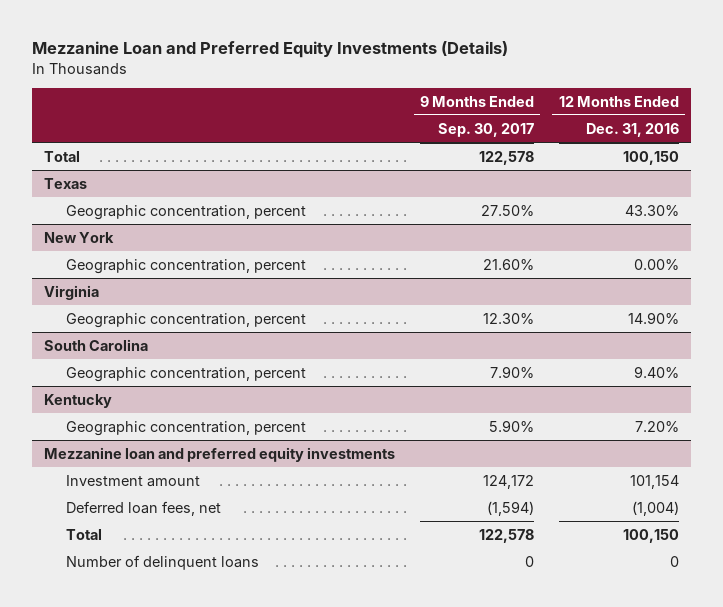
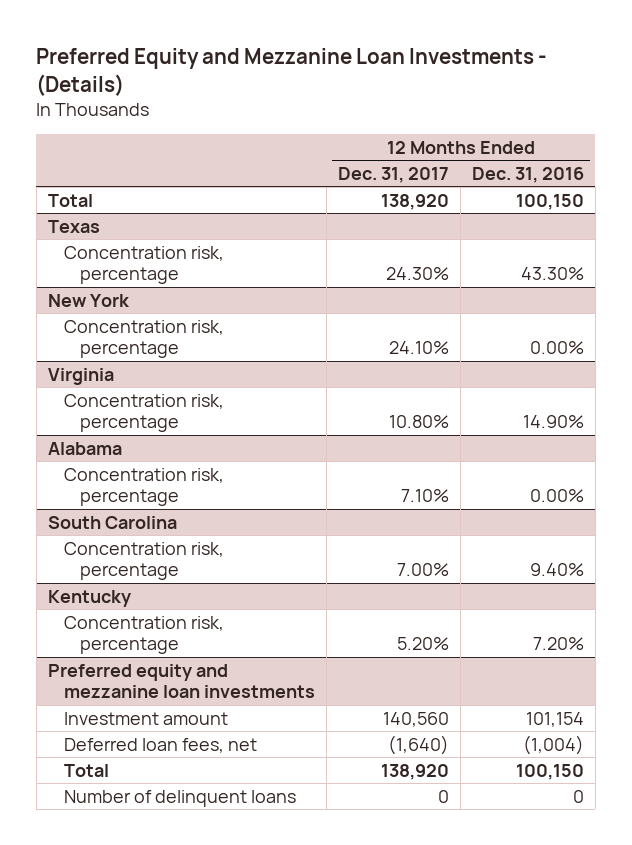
- Mezzanine Loan and Preferred Equity Investments (Details)
+ Preferred Equity and Mezzanine Loan Investments - (Details)
- | 9 Months Ended Sep. 30, 2017 | 12 Months Ended Dec. 31, 2016
+ | 12 Months Ended Dec. 31, 2017 | 12 Months Ended Dec. 31, 2016
@ Texas
- Geographic concentration, percent | 27.50% | 43.30%
+ Concentration risk, percentage | 24.30% | 43.30%
@ New York
- Geographic concentration, percent | 21.60% | 0.00%
+ Concentration risk, percentage | 24.10% | 0.00%
@ Virginia
- Geographic concentration, percent | 12.30% | 14.90%
+ Concentration risk, percentage | 10.80% | 14.90%
+ Alabama
+ Concentration risk, percentage | 7.10% | 0.00%
@ South Carolina
- Geographic concentration, percent | 7.90% | 9.40%
+ Concentration risk, percentage | 7.00% | 9.40%
@ Kentucky
- Geographic concentration, percent | 5.90% | 7.20%
- Mezzanine loan and preferred equity investments
@ Kentucky
+ Concentration risk, percentage | 5.20% | 7.20%
+ Preferred equity and mezzanine loan investments

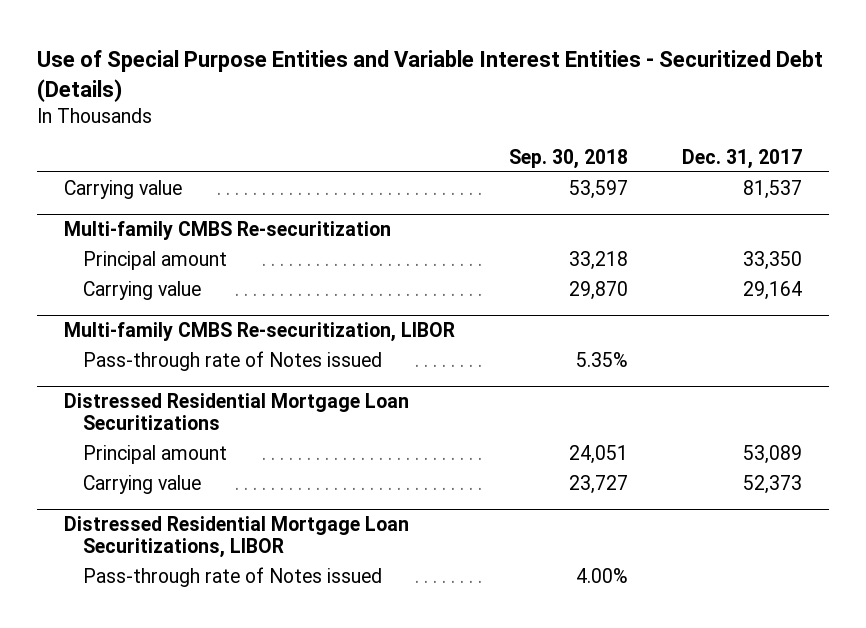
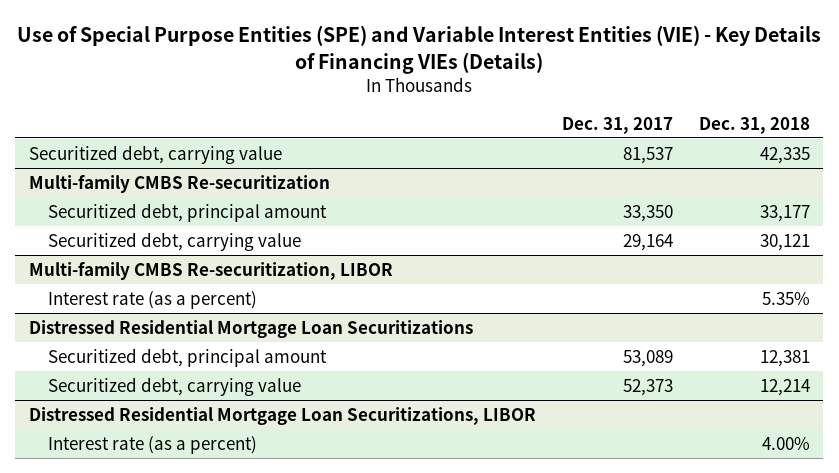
- Use of Special Purpose Entities and Variable Interest Entities - Securitized Debt (Details)
+ Use of Special Purpose Entities (SPE) and Variable Interest Entities (VIE) - Key Details of Financing VIEs (Details)
- | Sep. 30, 2018 | Dec. 31, 2017
+ | Dec. 31, 2017 | Dec. 31, 2018
- Carrying value | 53,597 | 81,537
+ Securitized debt, carrying value | 81,537 | 42,335
@ Multi-family CMBS Re-securitization
- Principal amount | 33,218 | 33,350
- Carrying value | 29,870 | 29,164
+ Securitized debt, principal amount | 33,350 | 33,177
+ Securitized debt, carrying value | 29,164 | 30,121
@ Multi-family CMBS Re-securitization, LIBOR
- Pass-through rate of Notes issued | 5.35% |
+ Interest rate (as a percent) | | 5.35%
@ Distressed Residential Mortgage Loan Securitizations
- Principal amount | 24,051 | 53,089
- Carrying value | 23,727 | 52,373
+ Securitized debt, principal amount | 53,089 | 12,381
+ Securitized debt, carrying value | 52,373 | 12,214
@ Distressed Residential Mortgage Loan Securitizations, LIBOR
- Pass-through rate of Notes issued | 4.00% |
+ Interest rate (as a percent) | | 4.00%

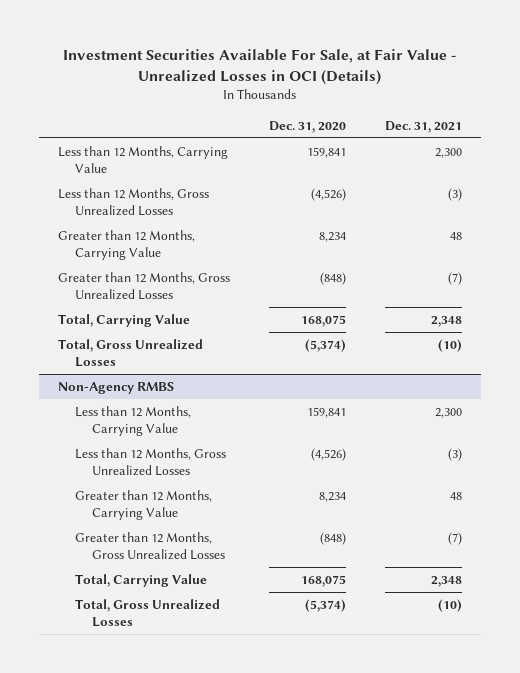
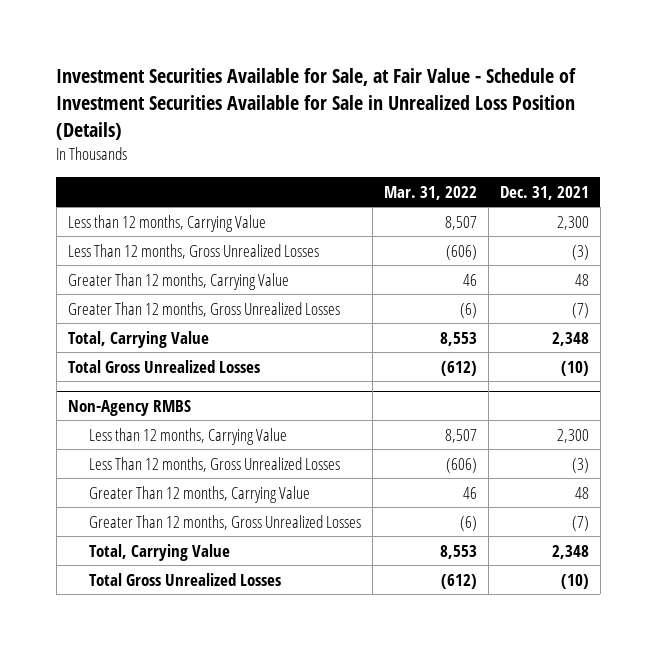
- Investment Securities Available For Sale, at Fair Value - Unrealized Losses in OCI (Details)
+ Investment Securities Available for Sale, at Fair Value - Schedule of Investment Securities Available for Sale in Unrealized Loss Position (Details)
- | Dec. 31, 2020 | Dec. 31, 2021
+ | Mar. 31, 2022 | Dec. 31, 2021
- Less than 12 Months, Carrying Value | 159,841 | 2,300
- Less than 12 Months, Gross Unrealized Losses | (4,526) | (3)
- Greater than 12 Months, Carrying Value | 8,234 | 48
- Greater than 12 Months, Gross Unrealized Losses | (848) | (7)
+ Less than 12 months, Carrying Value | 8,507 | 2,300
+ Less Than 12 months, Gross Unrealized Losses | (606) | (3)
+ Greater Than 12 months, Carrying Value | 46 | 48
+ Greater Than 12 months, Gross Unrealized Losses | (6) | (7)
- Total, Gross Unrealized Losses | (5,374) | (10)
+ Total Gross Unrealized Losses | (612) | (10)
@ Non-Agency RMBS
- Less than 12 Months, Carrying Value | 159,841 | 2,300
- Less than 12 Months, Gross Unrealized Losses | (4,526) | (3)
- Greater than 12 Months, Carrying Value | 8,234 | 48
- Greater than 12 Months, Gross Unrealized Losses | (848) | (7)
+ Less than 12 months, Carrying Value | 8,507 | 2,300
+ Less Than 12 months, Gross Unrealized Losses | (606) | (3)
+ Greater Than 12 months, Carrying Value | 46 | 48
+ Greater Than 12 months, Gross Unrealized Losses | (6) | (7)
- Total, Gross Unrealized Losses | (5,374) | (10)
+ Total Gross Unrealized Losses | (612) | (10)

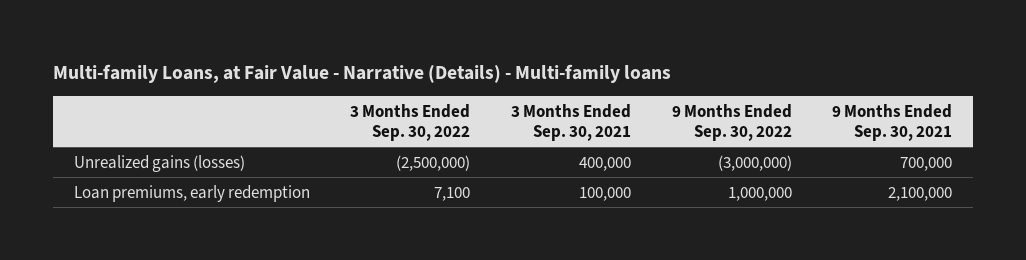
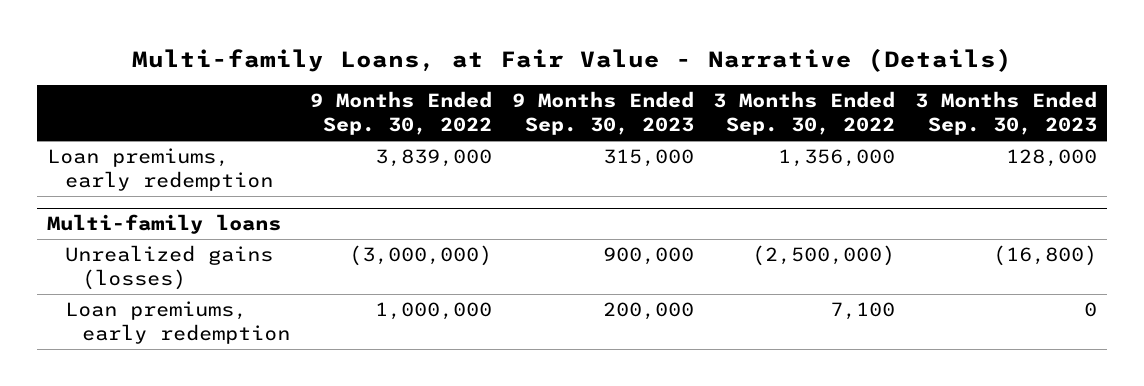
- Multi-family Loans, at Fair Value - Narrative (Details) - Multi-family loans
+ Multi-family Loans, at Fair Value - Narrative (Details)
- | 3 Months Ended Sep. 30, 2022 | 3 Months Ended Sep. 30, 2021 | 9 Months Ended Sep. 30, 2022 | 9 Months Ended Sep. 30, 2021
+ | 9 Months Ended Sep. 30, 2022 | 9 Months Ended Sep. 30, 2023 | 3 Months Ended Sep. 30, 2022 | 3 Months Ended Sep. 30, 2023
+ Loan premiums, early redemption | 3,839,000 | 315,000 | 1,356,000 | 128,000
+ Multi-family loans

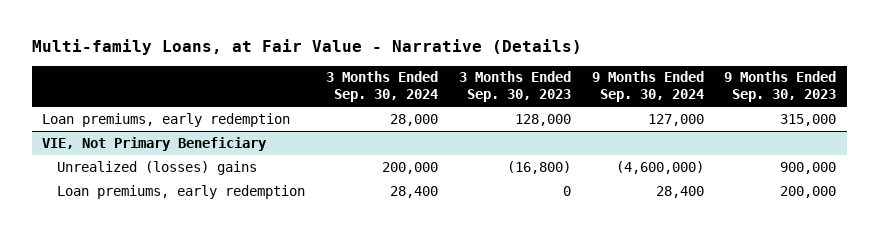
- | 9 Months Ended Sep. 30, 2022 | 9 Months Ended Sep. 30, 2023 | 3 Months Ended Sep. 30, 2022 | 3 Months Ended Sep. 30, 2023
+ | 3 Months Ended Sep. 30, 2024 | 3 Months Ended Sep. 30, 2023 | 9 Months Ended Sep. 30, 2024 | 9 Months Ended Sep. 30, 2023
- Multi-family loans
- Unrealized gains (losses) | (3,000,000) | 900,000 | (2,500,000) | (16,800)
+ VIE, Not Primary Beneficiary
+ Unrealized (losses) gains | 200,000 | (16,800) | (4,600,000) | 900,000

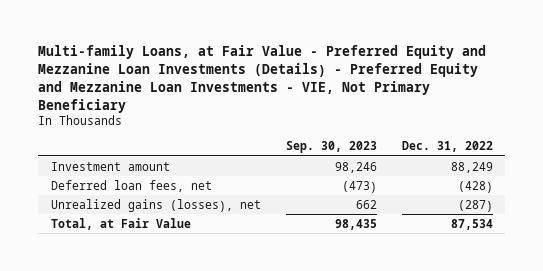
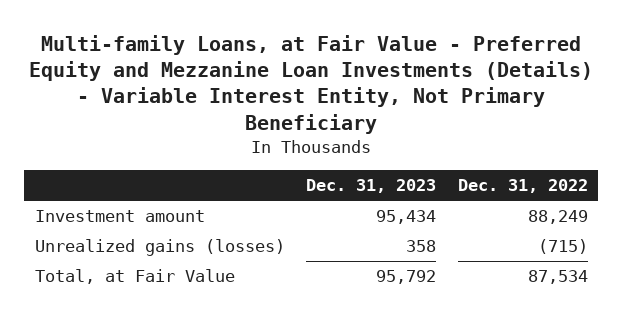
- Multi-family Loans, at Fair Value - Preferred Equity and Mezzanine Loan Investments (Details) - Preferred Equity and Mezzanine Loan Investments - VIE, Not Primary Beneficiary
+ Multi-family Loans, at Fair Value - Preferred Equity and Mezzanine Loan Investments (Details) - Variable Interest Entity, Not Primary Beneficiary
- | Sep. 30, 2023 | Dec. 31, 2022
+ | Dec. 31, 2023 | Dec. 31, 2022
- Deferred loan fees, net | (473) | (428)
- Unrealized gains (losses), net | 662 | (287)
+ Unrealized gains (losses) | 358 | (715)

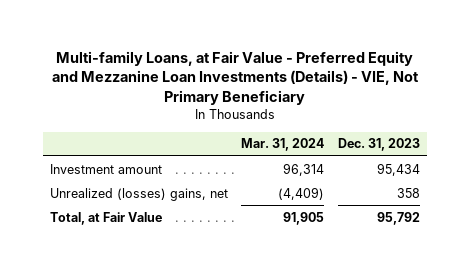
- Multi-family Loans, at Fair Value - Preferred Equity and Mezzanine Loan Investments (Details) - Variable Interest Entity, Not Primary Beneficiary
+ Multi-family Loans, at Fair Value - Preferred Equity and Mezzanine Loan Investments (Details) - VIE, Not Primary Beneficiary
- | Dec. 31, 2023 | Dec. 31, 2022
+ | Mar. 31, 2024 | Dec. 31, 2023
- Unrealized gains (losses) | 358 | (715)
+ Unrealized (losses) gains, net | (4,409) | 358

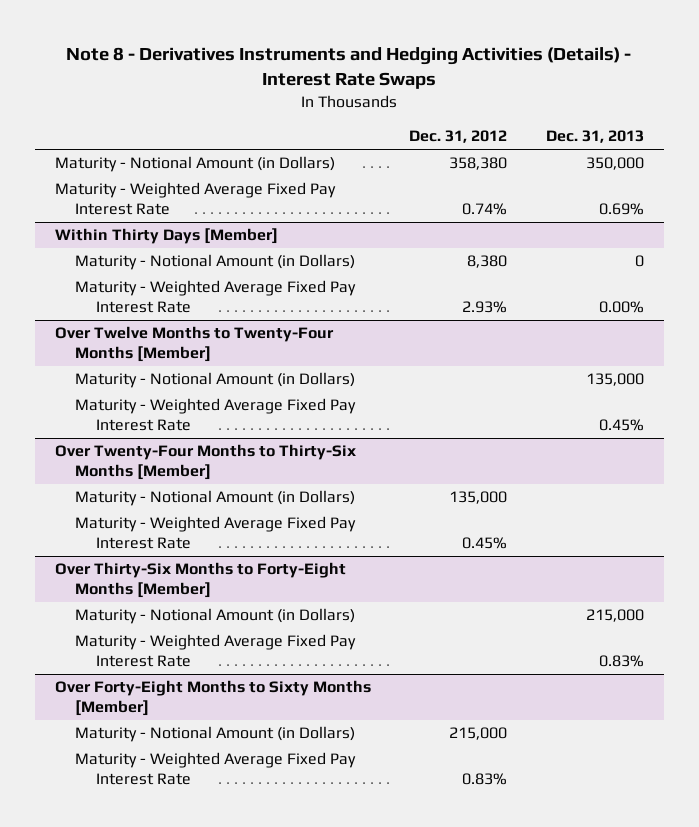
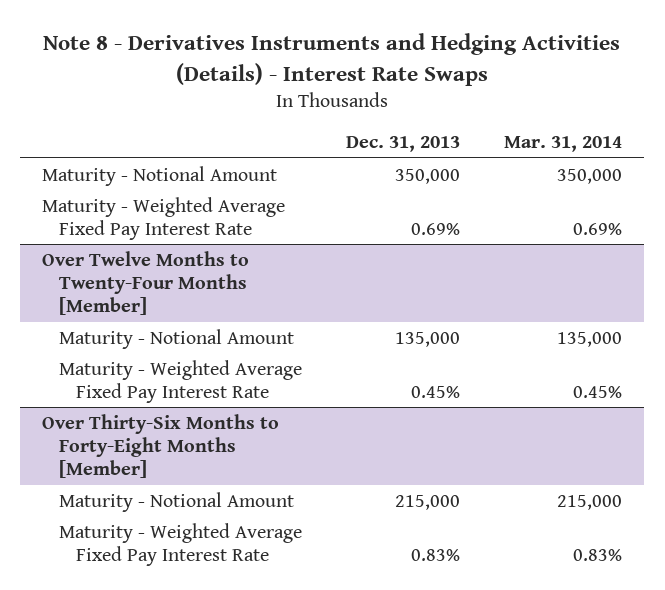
- | Dec. 31, 2012 | Dec. 31, 2013
+ | Dec. 31, 2013 | Mar. 31, 2014
- Maturity - Notional Amount (in Dollars) | 358,380 | 350,000
+ Maturity - Notional Amount | 350,000 | 350,000
- Within Thirty Days [Member]
- Maturity - Notional Amount (in Dollars) | 8,380 | 0
- Maturity - Weighted Average Fixed Pay Interest Rate | 2.93% | 0.00%
@ Over Twelve Months to Twenty-Four Months [Member]
- Maturity - Notional Amount (in Dollars) | | 135,000
+ Maturity - Notional Amount | 135,000 | 135,000
- Over Twenty-Four Months to Thirty-Six Months [Member]
- Maturity - Notional Amount (in Dollars) | 135,000 |
- Maturity - Weighted Average Fixed Pay Interest Rate | 0.45% |
@ Over Thirty-Six Months to Forty-Eight Months [Member]
- Maturity - Notional Amount (in Dollars) | | 215,000
+ Maturity - Notional Amount | 215,000 | 215,000
- Over Forty-Eight Months to Sixty Months [Member]
- Maturity - Notional Amount (in Dollars) | 215,000 |
- Maturity - Weighted Average Fixed Pay Interest Rate | 0.83% |

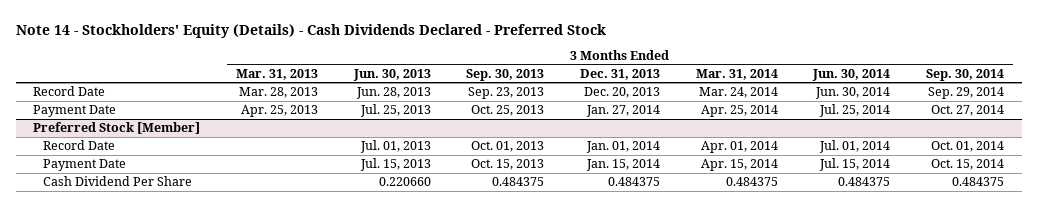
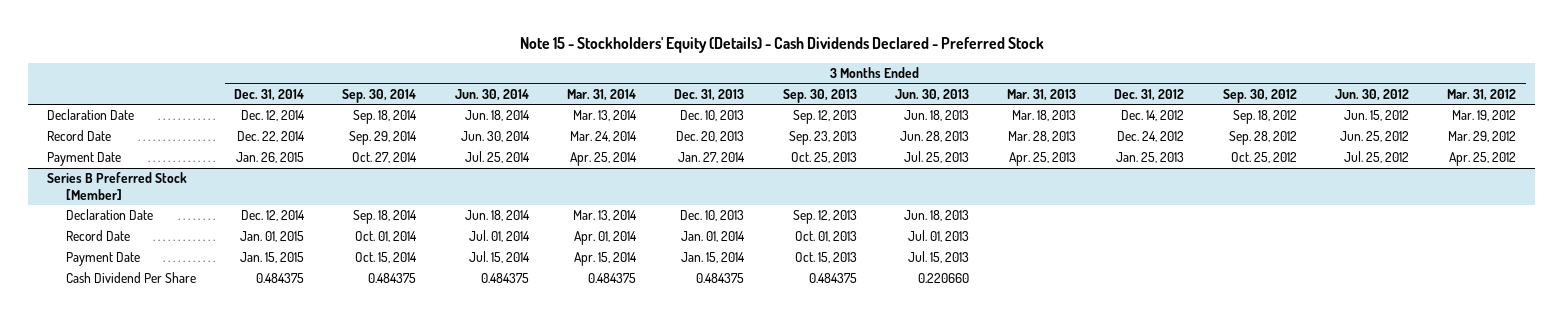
- Note 14 - Stockholders' Equity (Details) - Cash Dividends Declared - Preferred Stock
+ Note 15 - Stockholders' Equity (Details) - Cash Dividends Declared - Preferred Stock
- | 3 Months Ended Mar. 31, 2013 | 3 Months Ended Jun. 30, 2013 | 3 Months Ended Sep. 30, 2013 | 3 Months Ended Dec. 31, 2013 | 3 Months Ended Mar. 31, 2014 | 3 Months Ended Jun. 30, 2014 | 3 Months Ended Sep. 30, 2014
+ | 3 Months Ended Dec. 31, 2014 | 3 Months Ended Sep. 30, 2014 | 3 Months Ended Jun. 30, 2014 | 3 Months Ended Mar. 31, 2014 | 3 Months Ended Dec. 31, 2013 | 3 Months Ended Sep. 30, 2013 | 3 Months Ended Jun. 30, 2013 | 3 Months Ended Mar. 31, 2013 | 3 Months Ended Dec. 31, 2012 | 3 Months Ended Sep. 30, 2012 | 3 Months Ended Jun. 30, 2012 | 3 Months Ended Mar. 31, 2012
+ Declaration Date | Dec. 12, 2014 | Sep. 18, 2014 | Jun. 18, 2014 | Mar. 13, 2014 | Dec. 10, 2013 | Sep. 12, 2013 | Jun. 18, 2013 | Mar. 18, 2013 | Dec. 14, 2012 | Sep. 18, 2012 | Jun. 15, 2012 | Mar. 19, 2012
- Preferred Stock [Member]
+ Series B Preferred Stock [Member]
+ Declaration Date | Dec. 12, 2014 | Sep. 18, 2014 | Jun. 18, 2014 | Mar. 13, 2014 | Dec. 10, 2013 | Sep. 12, 2013 | Jun. 18, 2013 | | | | |

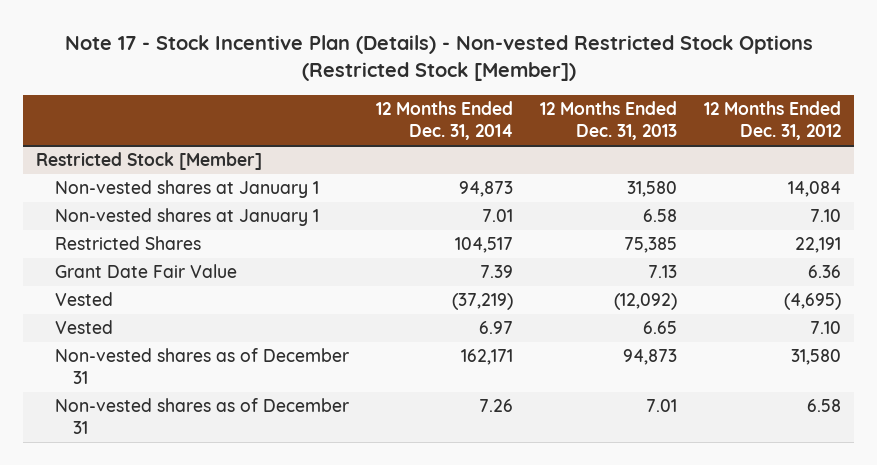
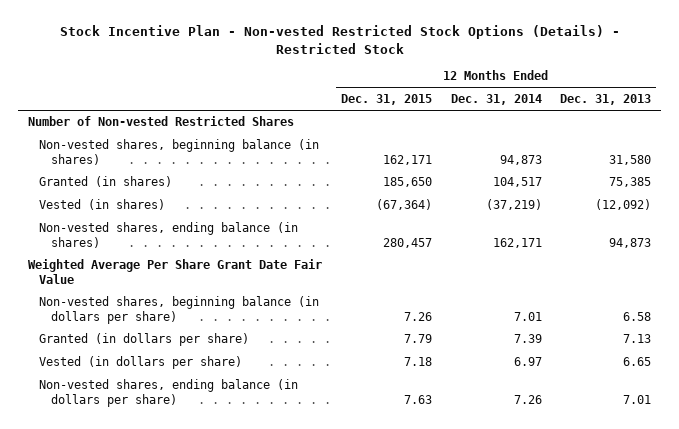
- Note 17 - Stock Incentive Plan (Details) - Non-vested Restricted Stock Options (Restricted Stock [Member])
+ Stock Incentive Plan - Non-vested Restricted Stock Options (Details) - Restricted Stock
- | 12 Months Ended Dec. 31, 2014 | 12 Months Ended Dec. 31, 2013 | 12 Months Ended Dec. 31, 2012
+ | 12 Months Ended Dec. 31, 2015 | 12 Months Ended Dec. 31, 2014 | 12 Months Ended Dec. 31, 2013
- Restricted Stock [Member]
- Non-vested shares at January 1 | 94,873 | 31,580 | 14,084
- Non-vested shares at January 1 | 7.01 | 6.58 | 7.10
- Restricted Shares | 104,517 | 75,385 | 22,191
- Grant Date Fair Value | 7.39 | 7.13 | 6.36
- Vested | (37,219) | (12,092) | (4,695)
- Vested | 6.97 | 6.65 | 7.10
- Non-vested shares as of December 31 | 162,171 | 94,873 | 31,580
- Non-vested shares as of December 31 | 7.26 | 7.01 | 6.58
+ Number of Non-vested Restricted Shares
+ Non-vested shares, beginning balance (in shares) | 162,171 | 94,873 | 31,580
+ Granted (in shares) | 185,650 | 104,517 | 75,385
+ Vested (in shares) | (67,364) | (37,219) | (12,092)
+ Non-vested shares, ending balance (in shares) | 280,457 | 162,171 | 94,873
+ Weighted Average Per Share Grant Date Fair Value
+ Non-vested shares, beginning balance (in dollars per share) | 7.26 | 7.01 | 6.58
+ Granted (in dollars per share) | 7.79 | 7.39 | 7.13
+ Vested (in dollars per share) | 7.18 | 6.97 | 6.65
+ Non-vested shares, ending balance (in dollars per share) | 7.63 | 7.26 | 7.01

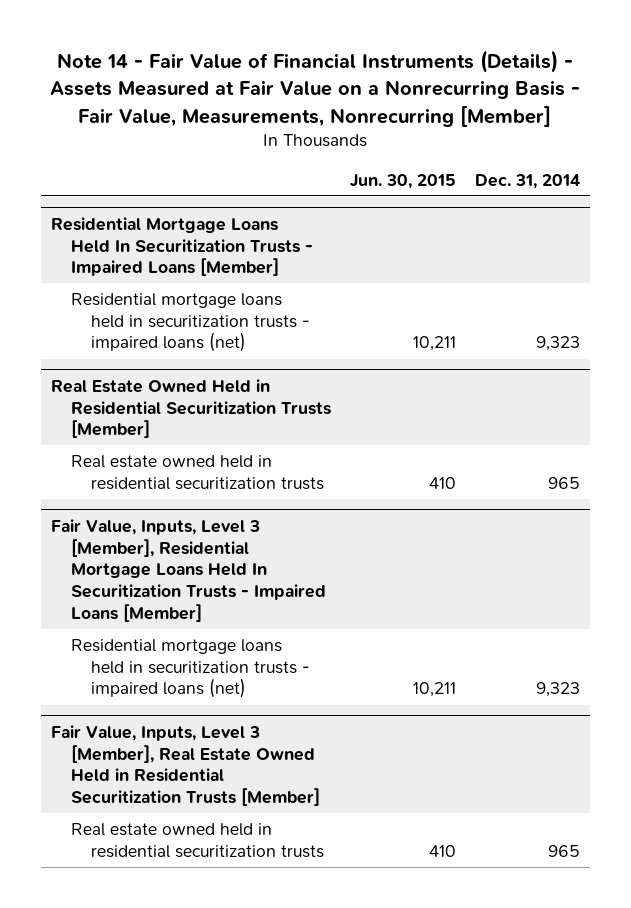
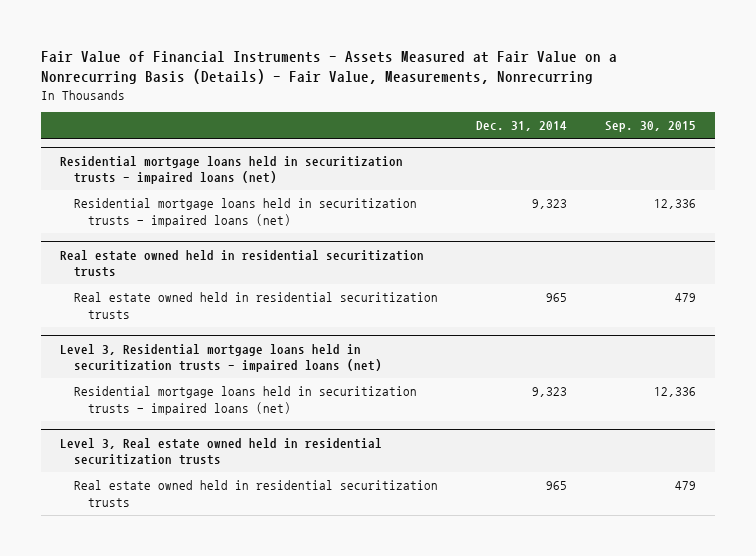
- Note 14 - Fair Value of Financial Instruments (Details) - Assets Measured at Fair Value on a Nonrecurring Basis - Fair Value, Measurements, Nonrecurring [Member]
+ Fair Value of Financial Instruments - Assets Measured at Fair Value on a Nonrecurring Basis (Details) - Fair Value, Measurements, Nonrecurring
- | Jun. 30, 2015 | Dec. 31, 2014
+ | Dec. 31, 2014 | Sep. 30, 2015
- Residential Mortgage Loans Held In Securitization Trusts - Impaired Loans [Member]
+ Residential mortgage loans held in securitization trusts - impaired loans (net)
- Real Estate Owned Held in Residential Securitization Trusts [Member]
+ Real estate owned held in residential securitization trusts
- Fair Value, Inputs, Level 3 [Member], Residential Mortgage Loans Held In Securitization Trusts - Impaired Loans [Member]
+ Level 3, Residential mortgage loans held in securitization trusts - impaired loans (net)
- Fair Value, Inputs, Level 3 [Member], Real Estate Owned Held in Residential Securitization Trusts [Member]
+ Level 3, Real estate owned held in residential securitization trusts

